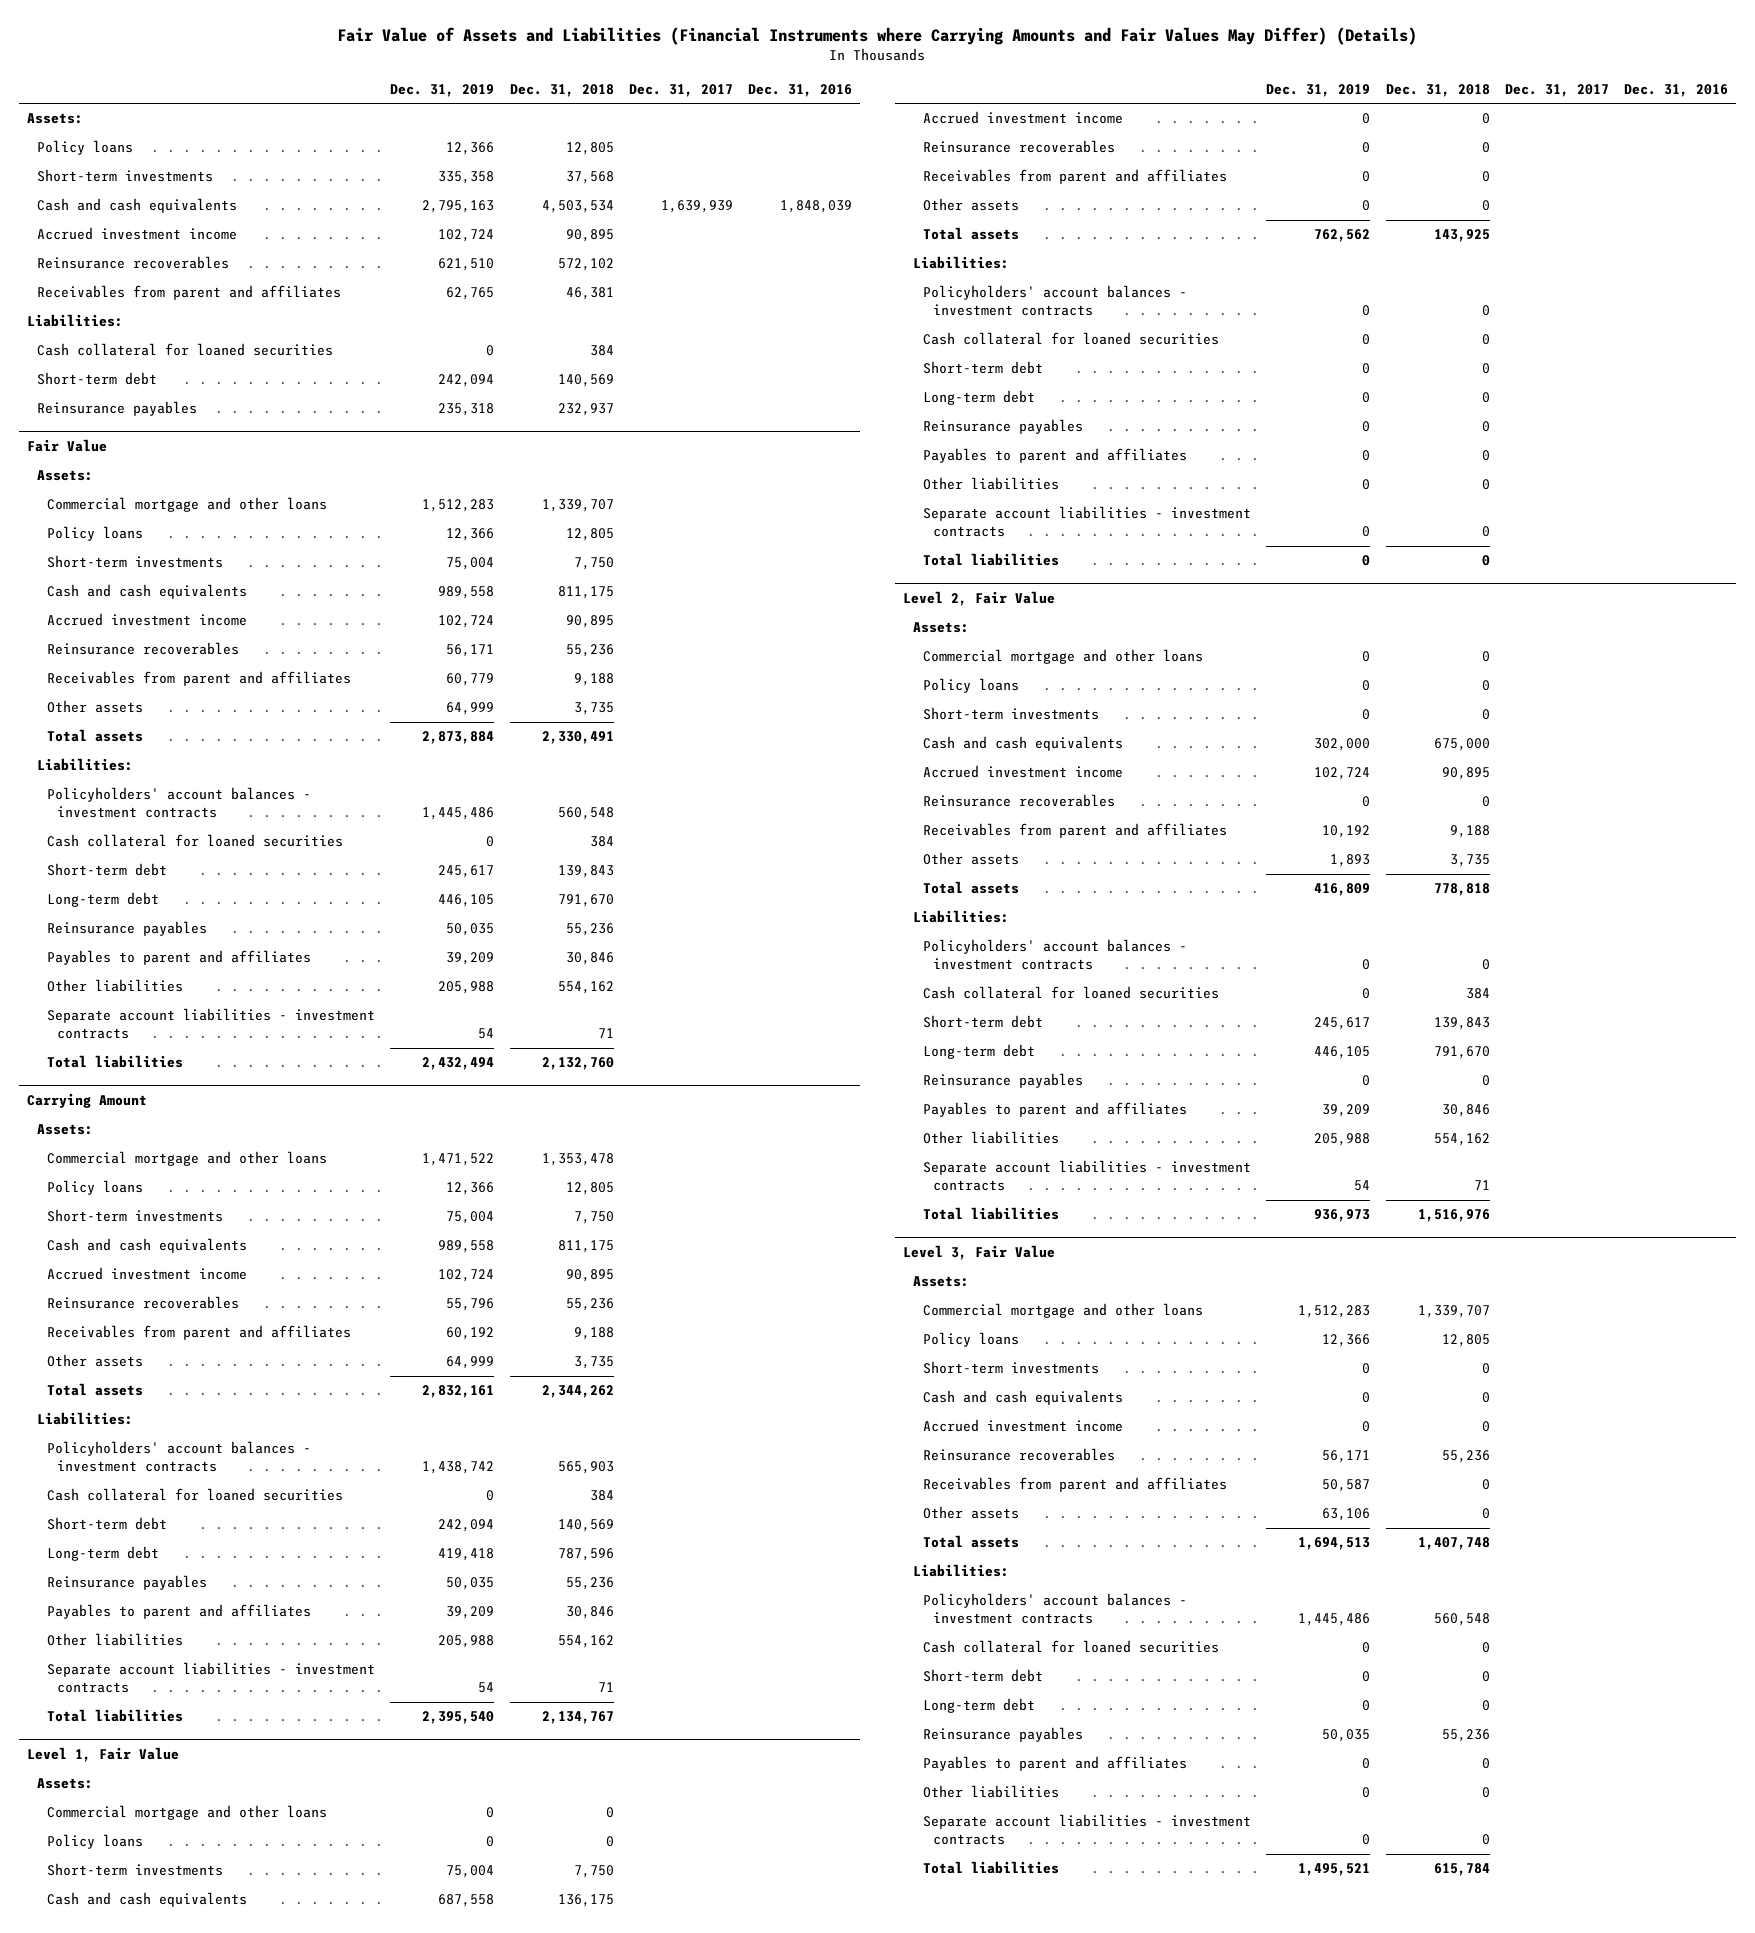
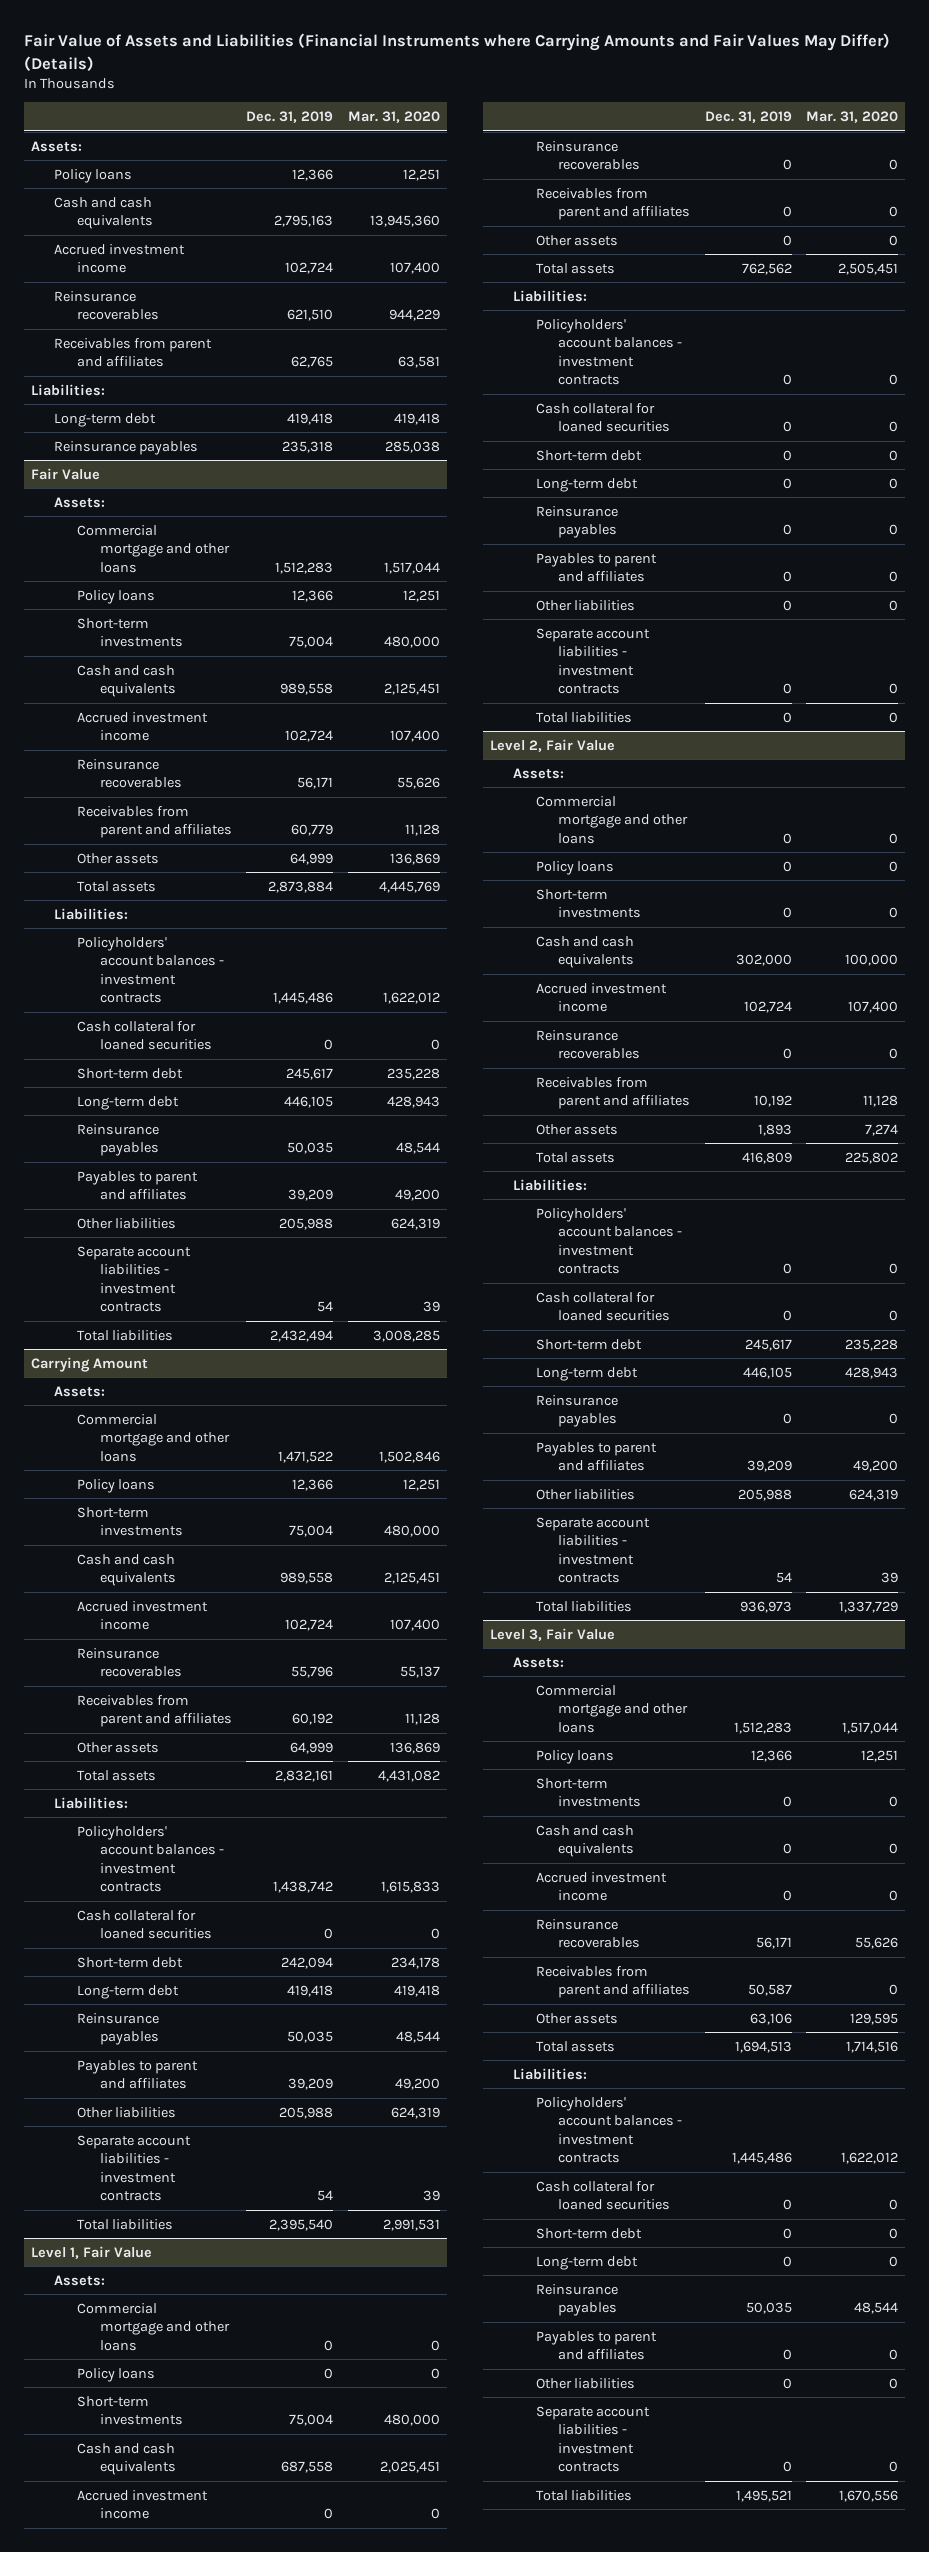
- | Dec. 31, 2019 | Dec. 31, 2018 | Dec. 31, 2017 | Dec. 31, 2016
+ | Dec. 31, 2019 | Mar. 31, 2020
- Short-term investments | 335,358 | 37,568 | |
- Cash collateral for loaned securities | 0 | 384 | |
- Short-term debt | 242,094 | 140,569 | |
+ Long-term debt | 419,418 | 419,418

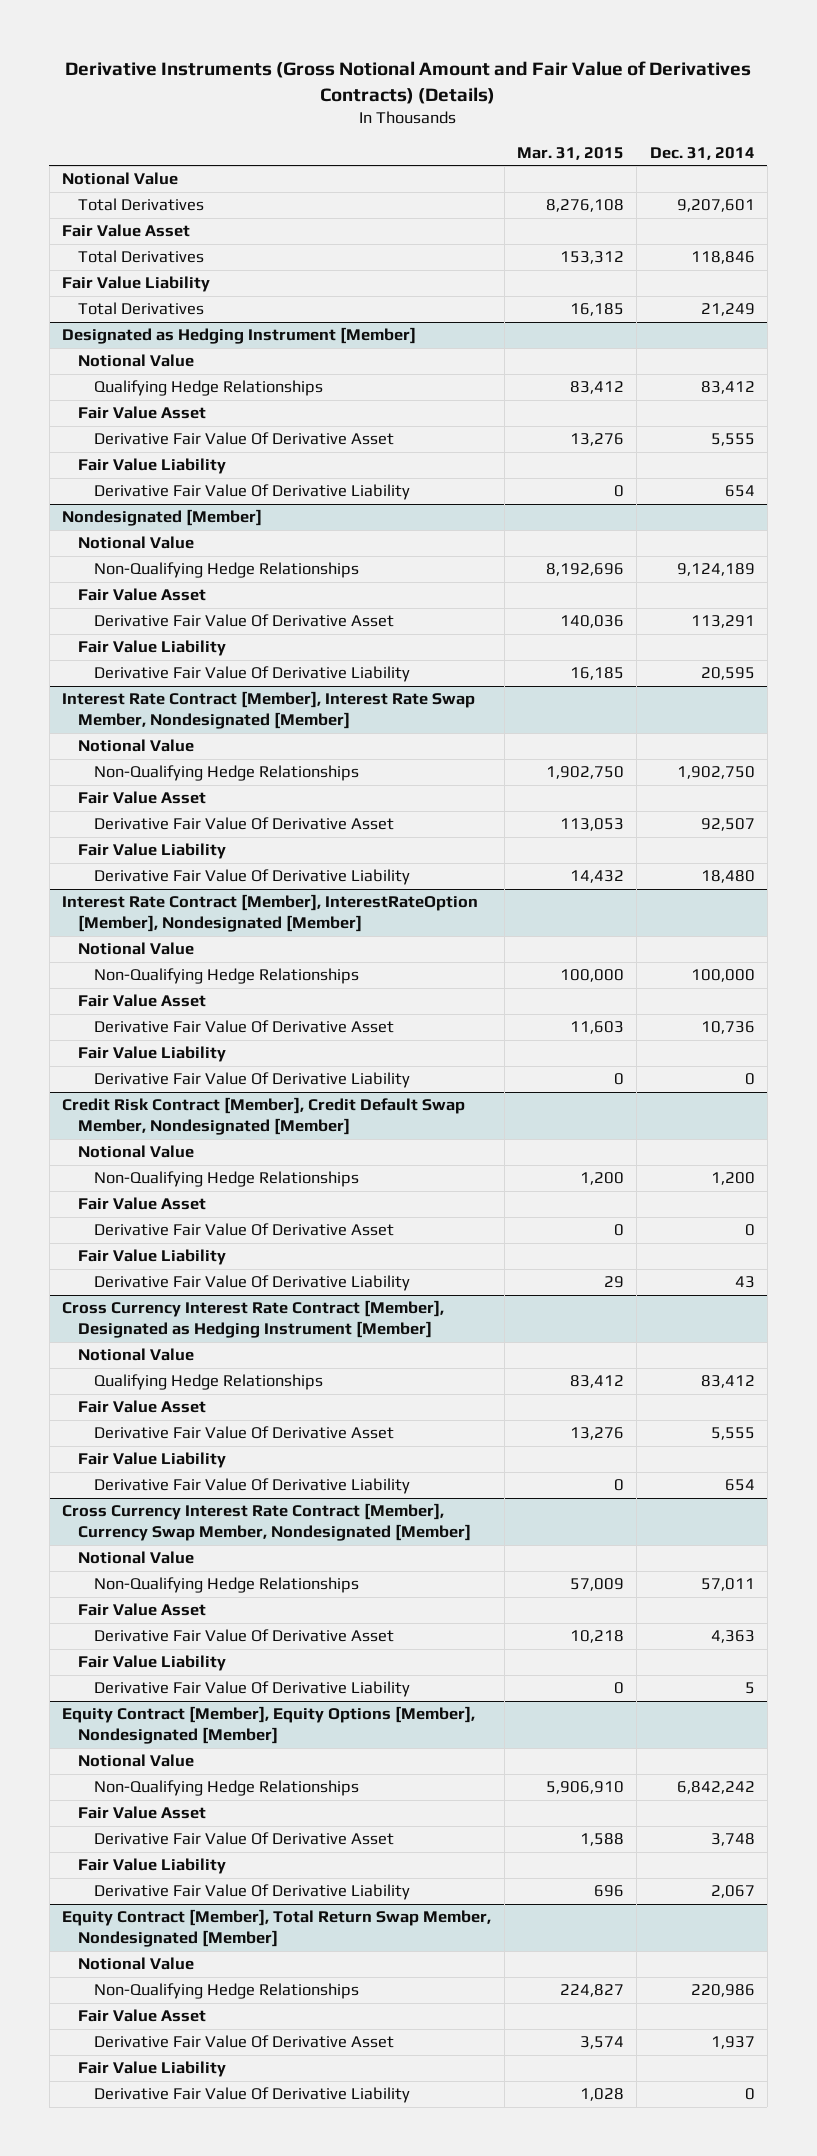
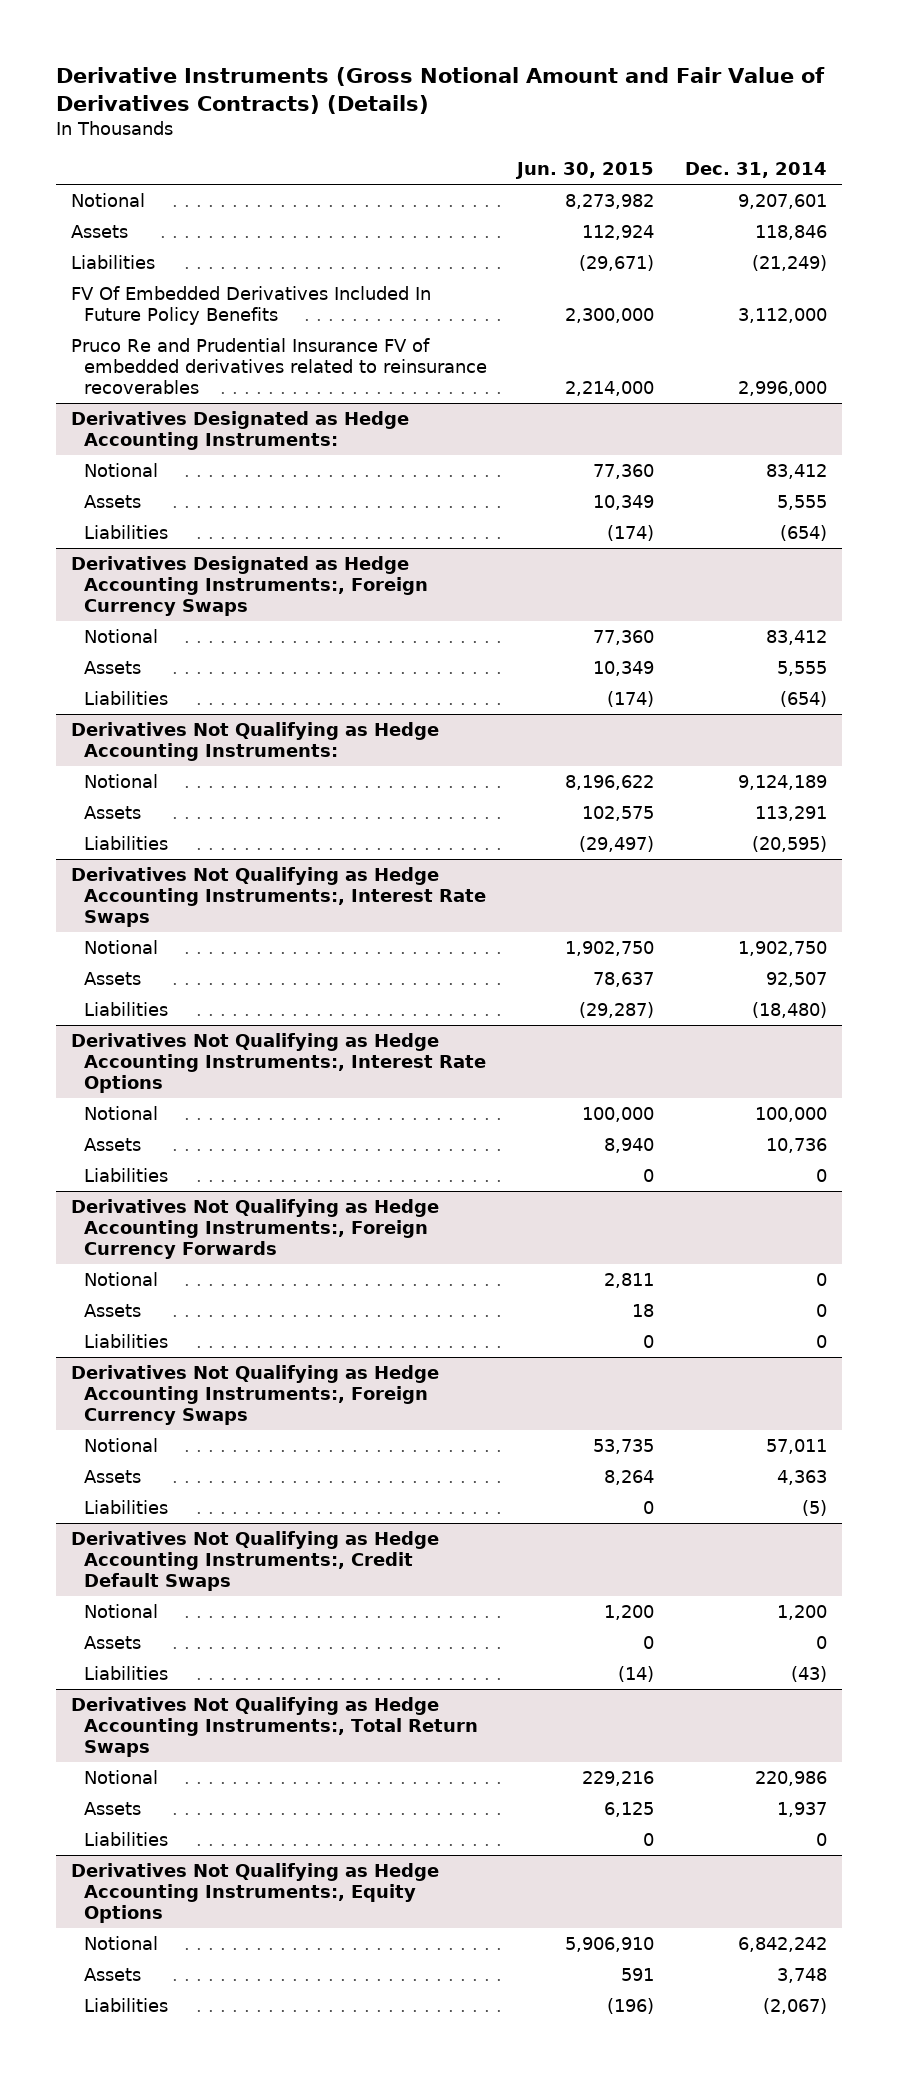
- | Mar. 31, 2015 | Dec. 31, 2014
+ | Jun. 30, 2015 | Dec. 31, 2014
- Notional Value
- Total Derivatives | 8,276,108 | 9,207,601
- Fair Value Asset
- Total Derivatives | 153,312 | 118,846
- Fair Value Liability
- Total Derivatives | 16,185 | 21,249
- Designated as Hedging Instrument [Member]
- Notional Value
- Qualifying Hedge Relationships | 83,412 | 83,412
- Fair Value Asset
- Derivative Fair Value Of Derivative Asset | 13,276 | 5,555
- Fair Value Liability
- Derivative Fair Value Of Derivative Liability | 0 | 654
- Nondesignated [Member]
- Notional Value
- Non-Qualifying Hedge Relationships | 8,192,696 | 9,124,189
- Fair Value Asset
- Derivative Fair Value Of Derivative Asset | 140,036 | 113,291
- Fair Value Liability
- Derivative Fair Value Of Derivative Liability | 16,185 | 20,595
- Interest Rate Contract [Member], Interest Rate Swap Member, Nondesignated [Member]
- Notional Value
- Non-Qualifying Hedge Relationships | 1,902,750 | 1,902,750
- Fair Value Asset
- Derivative Fair Value Of Derivative Asset | 113,053 | 92,507
- Fair Value Liability
- Derivative Fair Value Of Derivative Liability | 14,432 | 18,480
- Interest Rate Contract [Member], InterestRateOption [Member], Nondesignated [Member]
- Notional Value
- Non-Qualifying Hedge Relationships | 100,000 | 100,000
- Fair Value Asset
- Derivative Fair Value Of Derivative Asset | 11,603 | 10,736
- Fair Value Liability
- Derivative Fair Value Of Derivative Liability | 0 | 0
- Credit Risk Contract [Member], Credit Default Swap Member, Nondesignated [Member]
- Notional Value
- Non-Qualifying Hedge Relationships | 1,200 | 1,200
- Fair Value Asset
- Derivative Fair Value Of Derivative Asset | 0 | 0
- Fair Value Liability
- Derivative Fair Value Of Derivative Liability | 29 | 43
- Cross Currency Interest Rate Contract [Member], Designated as Hedging Instrument [Member]
- Notional Value
- Qualifying Hedge Relationships | 83,412 | 83,412
- Fair Value Asset
- Derivative Fair Value Of Derivative Asset | 13,276 | 5,555
- Fair Value Liability
- Derivative Fair Value Of Derivative Liability | 0 | 654
- Cross Currency Interest Rate Contract [Member], Currency Swap Member, Nondesignated [Member]
- Notional Value
- Non-Qualifying Hedge Relationships | 57,009 | 57,011
- Fair Value Asset
- Derivative Fair Value Of Derivative Asset | 10,218 | 4,363
- Fair Value Liability
- Derivative Fair Value Of Derivative Liability | 0 | 5
- Equity Contract [Member], Equity Options [Member], Nondesignated [Member]
- Notional Value
- Non-Qualifying Hedge Relationships | 5,906,910 | 6,842,242
- Fair Value Asset
- Derivative Fair Value Of Derivative Asset | 1,588 | 3,748
- Fair Value Liability
- Derivative Fair Value Of Derivative Liability | 696 | 2,067
- Equity Contract [Member], Total Return Swap Member, Nondesignated [Member]
- Notional Value
- Non-Qualifying Hedge Relationships | 224,827 | 220,986
- Fair Value Asset
- Derivative Fair Value Of Derivative Asset | 3,574 | 1,937
- Fair Value Liability
- Derivative Fair Value Of Derivative Liability | 1,028 | 0
+ Notional | 8,273,982 | 9,207,601
+ Assets | 112,924 | 118,846
+ Liabilities | (29,671) | (21,249)
+ FV Of Embedded Derivatives Included In Future Policy Benefits | 2,300,000 | 3,112,000
+ Pruco Re and Prudential Insurance FV of embedded derivatives related to reinsurance recoverables | 2,214,000 | 2,996,000
+ Derivatives Designated as Hedge Accounting Instruments:
+ Notional | 77,360 | 83,412
+ Assets | 10,349 | 5,555
+ Liabilities | (174) | (654)
+ Derivatives Designated as Hedge Accounting Instruments:, Foreign Currency Swaps
+ Notional | 77,360 | 83,412
+ Assets | 10,349 | 5,555
+ Liabilities | (174) | (654)
+ Derivatives Not Qualifying as Hedge Accounting Instruments:
+ Notional | 8,196,622 | 9,124,189
+ Assets | 102,575 | 113,291
+ Liabilities | (29,497) | (20,595)
+ Derivatives Not Qualifying as Hedge Accounting Instruments:, Interest Rate Swaps
+ Notional | 1,902,750 | 1,902,750
+ Assets | 78,637 | 92,507
+ Liabilities | (29,287) | (18,480)
+ Derivatives Not Qualifying as Hedge Accounting Instruments:, Interest Rate Options
+ Notional | 100,000 | 100,000
+ Assets | 8,940 | 10,736
+ Liabilities | 0 | 0
+ Derivatives Not Qualifying as Hedge Accounting Instruments:, Foreign Currency Forwards
+ Notional | 2,811 | 0
+ Assets | 18 | 0
+ Liabilities | 0 | 0
+ Derivatives Not Qualifying as Hedge Accounting Instruments:, Foreign Currency Swaps
+ Notional | 53,735 | 57,011
+ Assets | 8,264 | 4,363
+ Liabilities | 0 | (5)
+ Derivatives Not Qualifying as Hedge Accounting Instruments:, Credit Default Swaps
+ Notional | 1,200 | 1,200
+ Assets | 0 | 0
+ Liabilities | (14) | (43)
+ Derivatives Not Qualifying as Hedge Accounting Instruments:, Total Return Swaps
+ Notional | 229,216 | 220,986
+ Assets | 6,125 | 1,937
+ Liabilities | 0 | 0
+ Derivatives Not Qualifying as Hedge Accounting Instruments:, Equity Options
+ Notional | 5,906,910 | 6,842,242
+ Assets | 591 | 3,748
+ Liabilities | (196) | (2,067)

